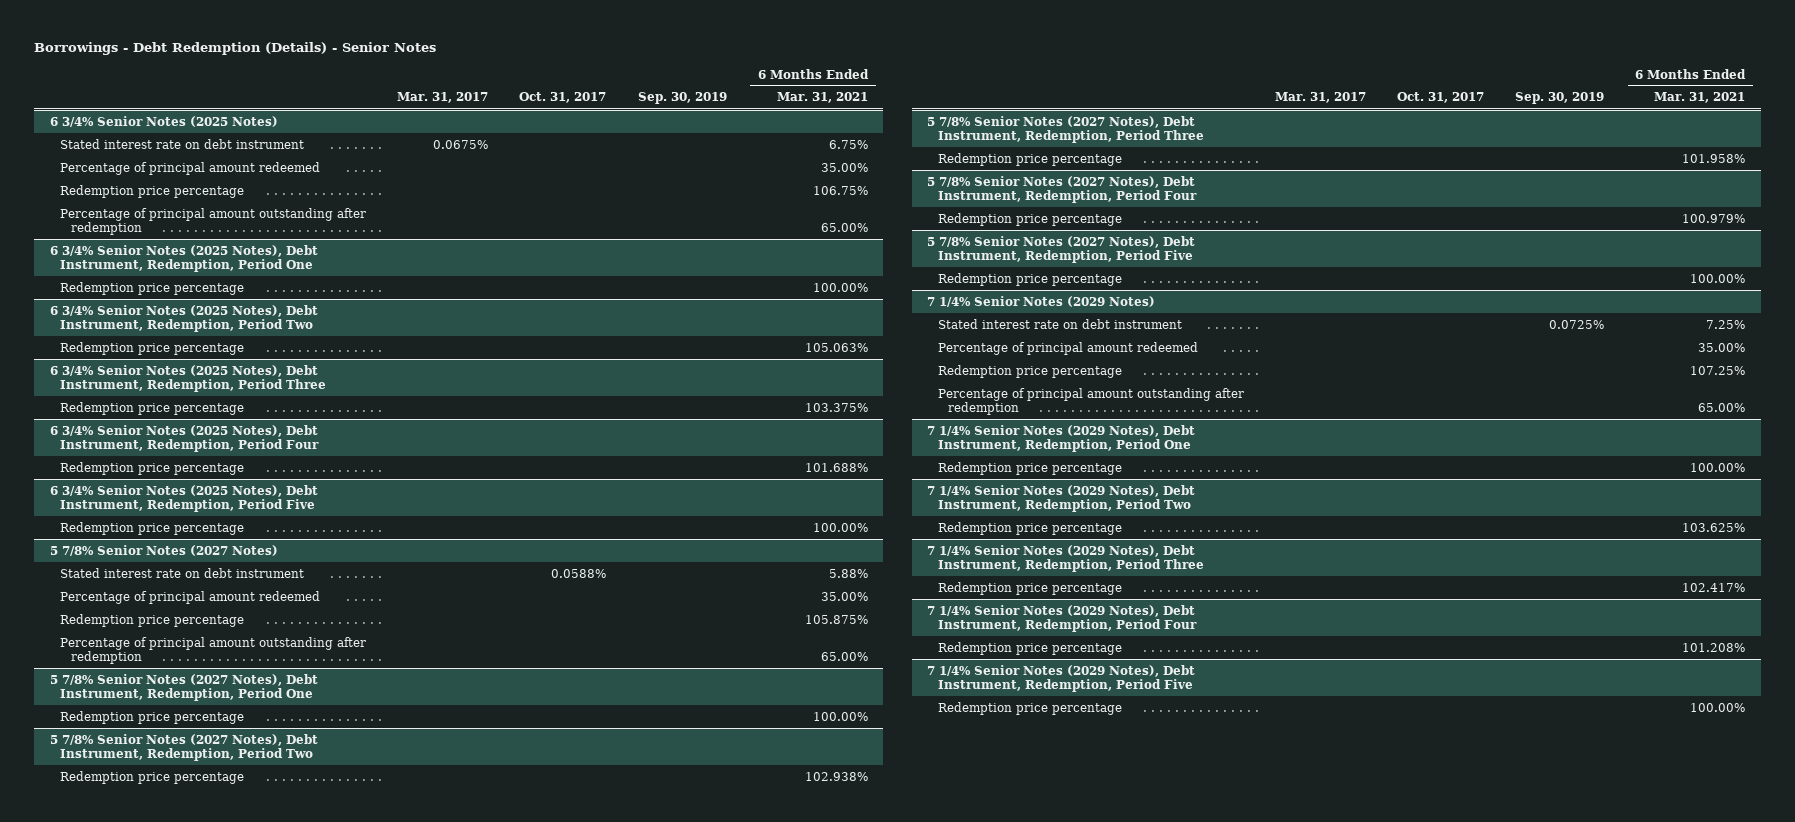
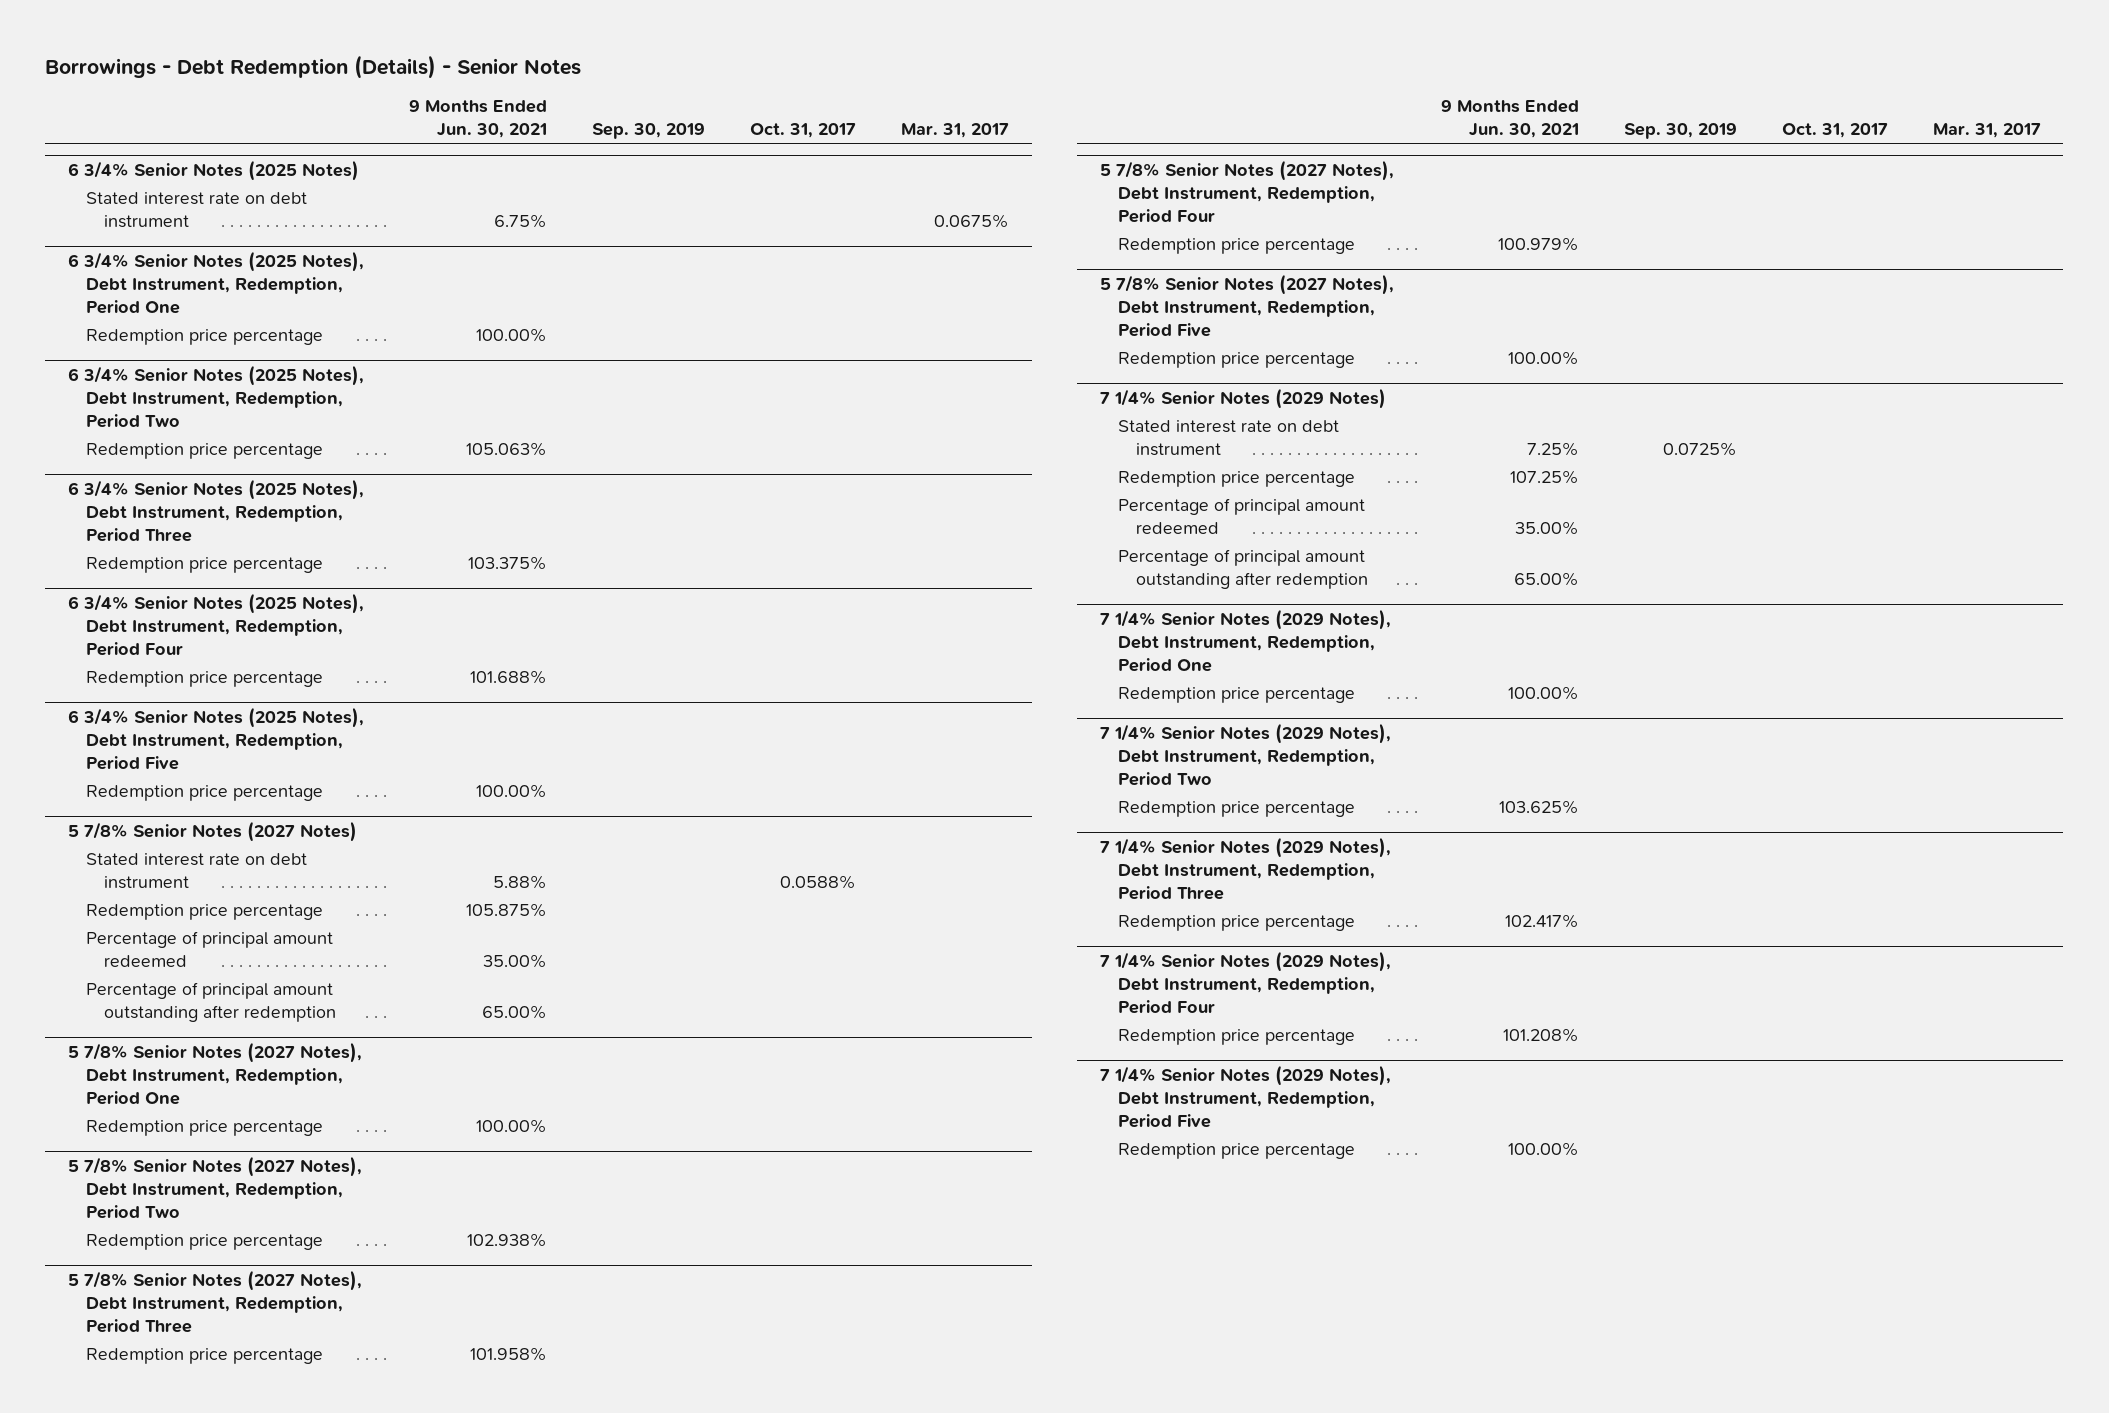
- | Mar. 31, 2017 | Oct. 31, 2017 | Sep. 30, 2019 | 6 Months Ended Mar. 31, 2021
+ | 9 Months Ended Jun. 30, 2021 | Sep. 30, 2019 | Oct. 31, 2017 | Mar. 31, 2017
@ 6 3/4% Senior Notes (2025 Notes)
- Percentage of principal amount redeemed | | | | 35.00%
- Redemption price percentage | | | | 106.75%
- Percentage of principal amount outstanding after redemption | | | | 65.00%
@ 5 7/8% Senior Notes (2027 Notes)
moved down: Percentage of principal amount redeemed | 35.00% | | |
@ 7 1/4% Senior Notes (2029 Notes)
moved down: Percentage of principal amount redeemed | 35.00% | | |

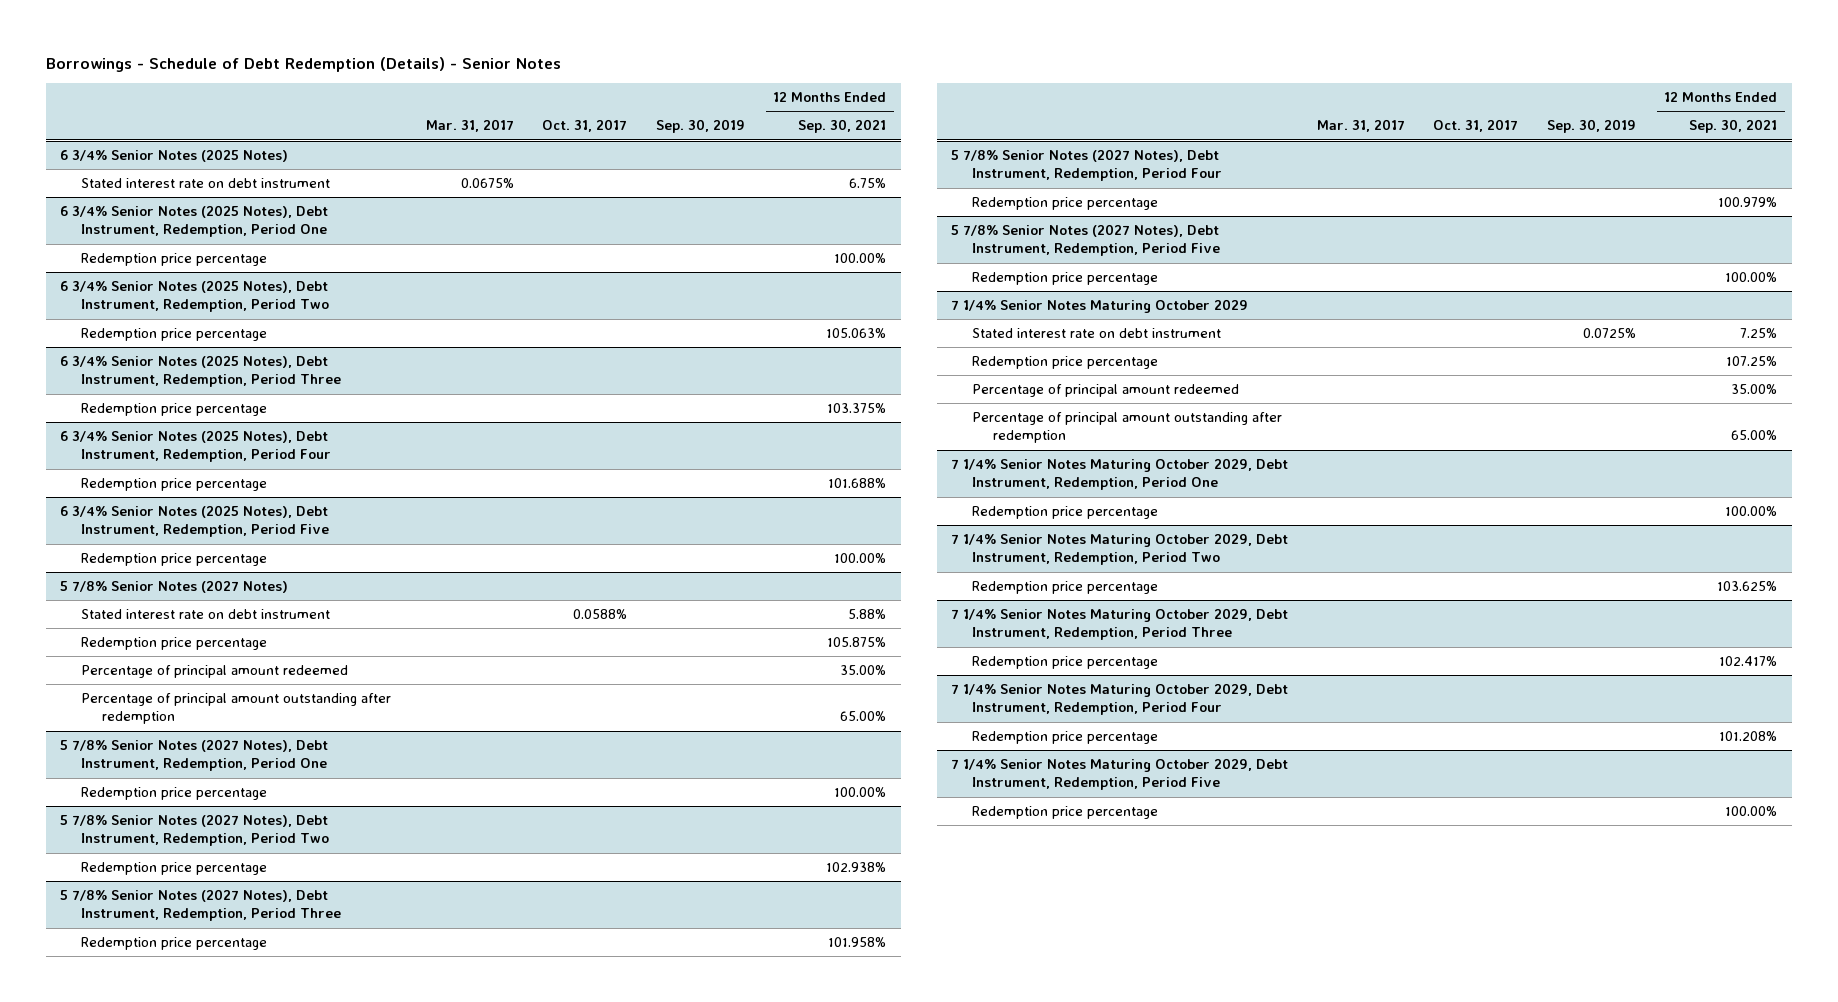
- Borrowings - Debt Redemption (Details) - Senior Notes
+ Borrowings - Schedule of Debt Redemption (Details) - Senior Notes
- | 9 Months Ended Jun. 30, 2021 | Sep. 30, 2019 | Oct. 31, 2017 | Mar. 31, 2017
+ | Mar. 31, 2017 | Oct. 31, 2017 | Sep. 30, 2019 | 12 Months Ended Sep. 30, 2021
- 7 1/4% Senior Notes (2029 Notes)
+ 7 1/4% Senior Notes Maturing October 2029
- 7 1/4% Senior Notes (2029 Notes), Debt Instrument, Redemption, Period One
+ 7 1/4% Senior Notes Maturing October 2029, Debt Instrument, Redemption, Period One
- 7 1/4% Senior Notes (2029 Notes), Debt Instrument, Redemption, Period Two
+ 7 1/4% Senior Notes Maturing October 2029, Debt Instrument, Redemption, Period Two
- 7 1/4% Senior Notes (2029 Notes), Debt Instrument, Redemption, Period Three
+ 7 1/4% Senior Notes Maturing October 2029, Debt Instrument, Redemption, Period Three
- 7 1/4% Senior Notes (2029 Notes), Debt Instrument, Redemption, Period Four
+ 7 1/4% Senior Notes Maturing October 2029, Debt Instrument, Redemption, Period Four
- 7 1/4% Senior Notes (2029 Notes), Debt Instrument, Redemption, Period Five
+ 7 1/4% Senior Notes Maturing October 2029, Debt Instrument, Redemption, Period Five

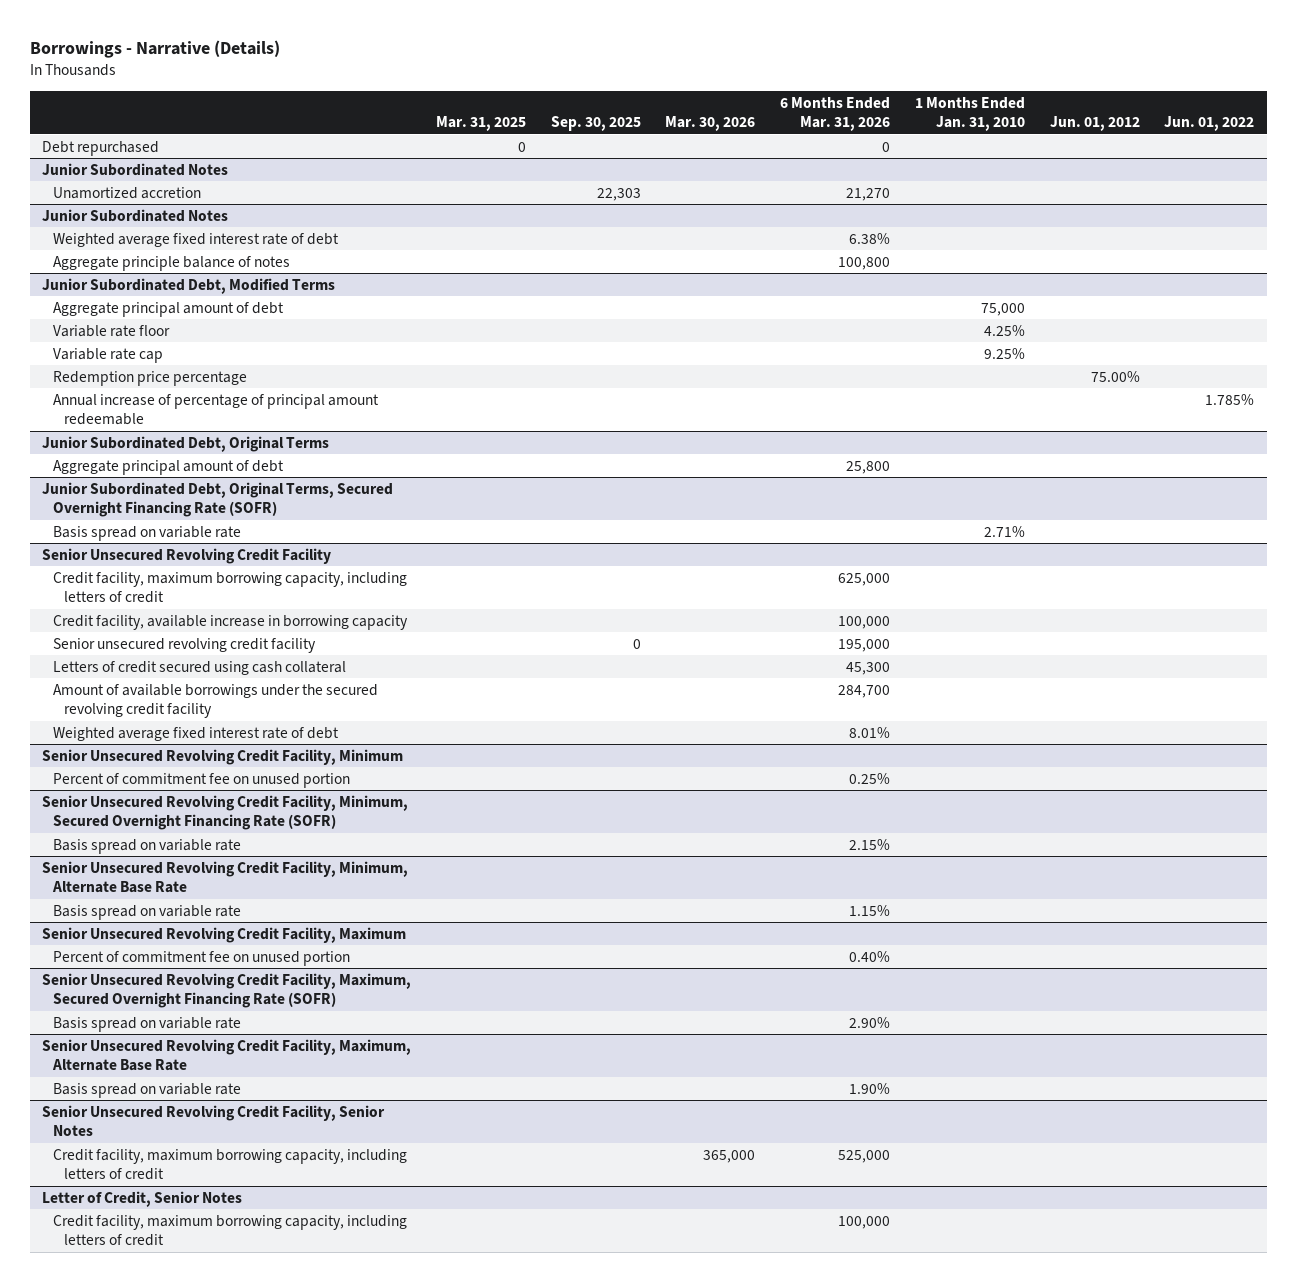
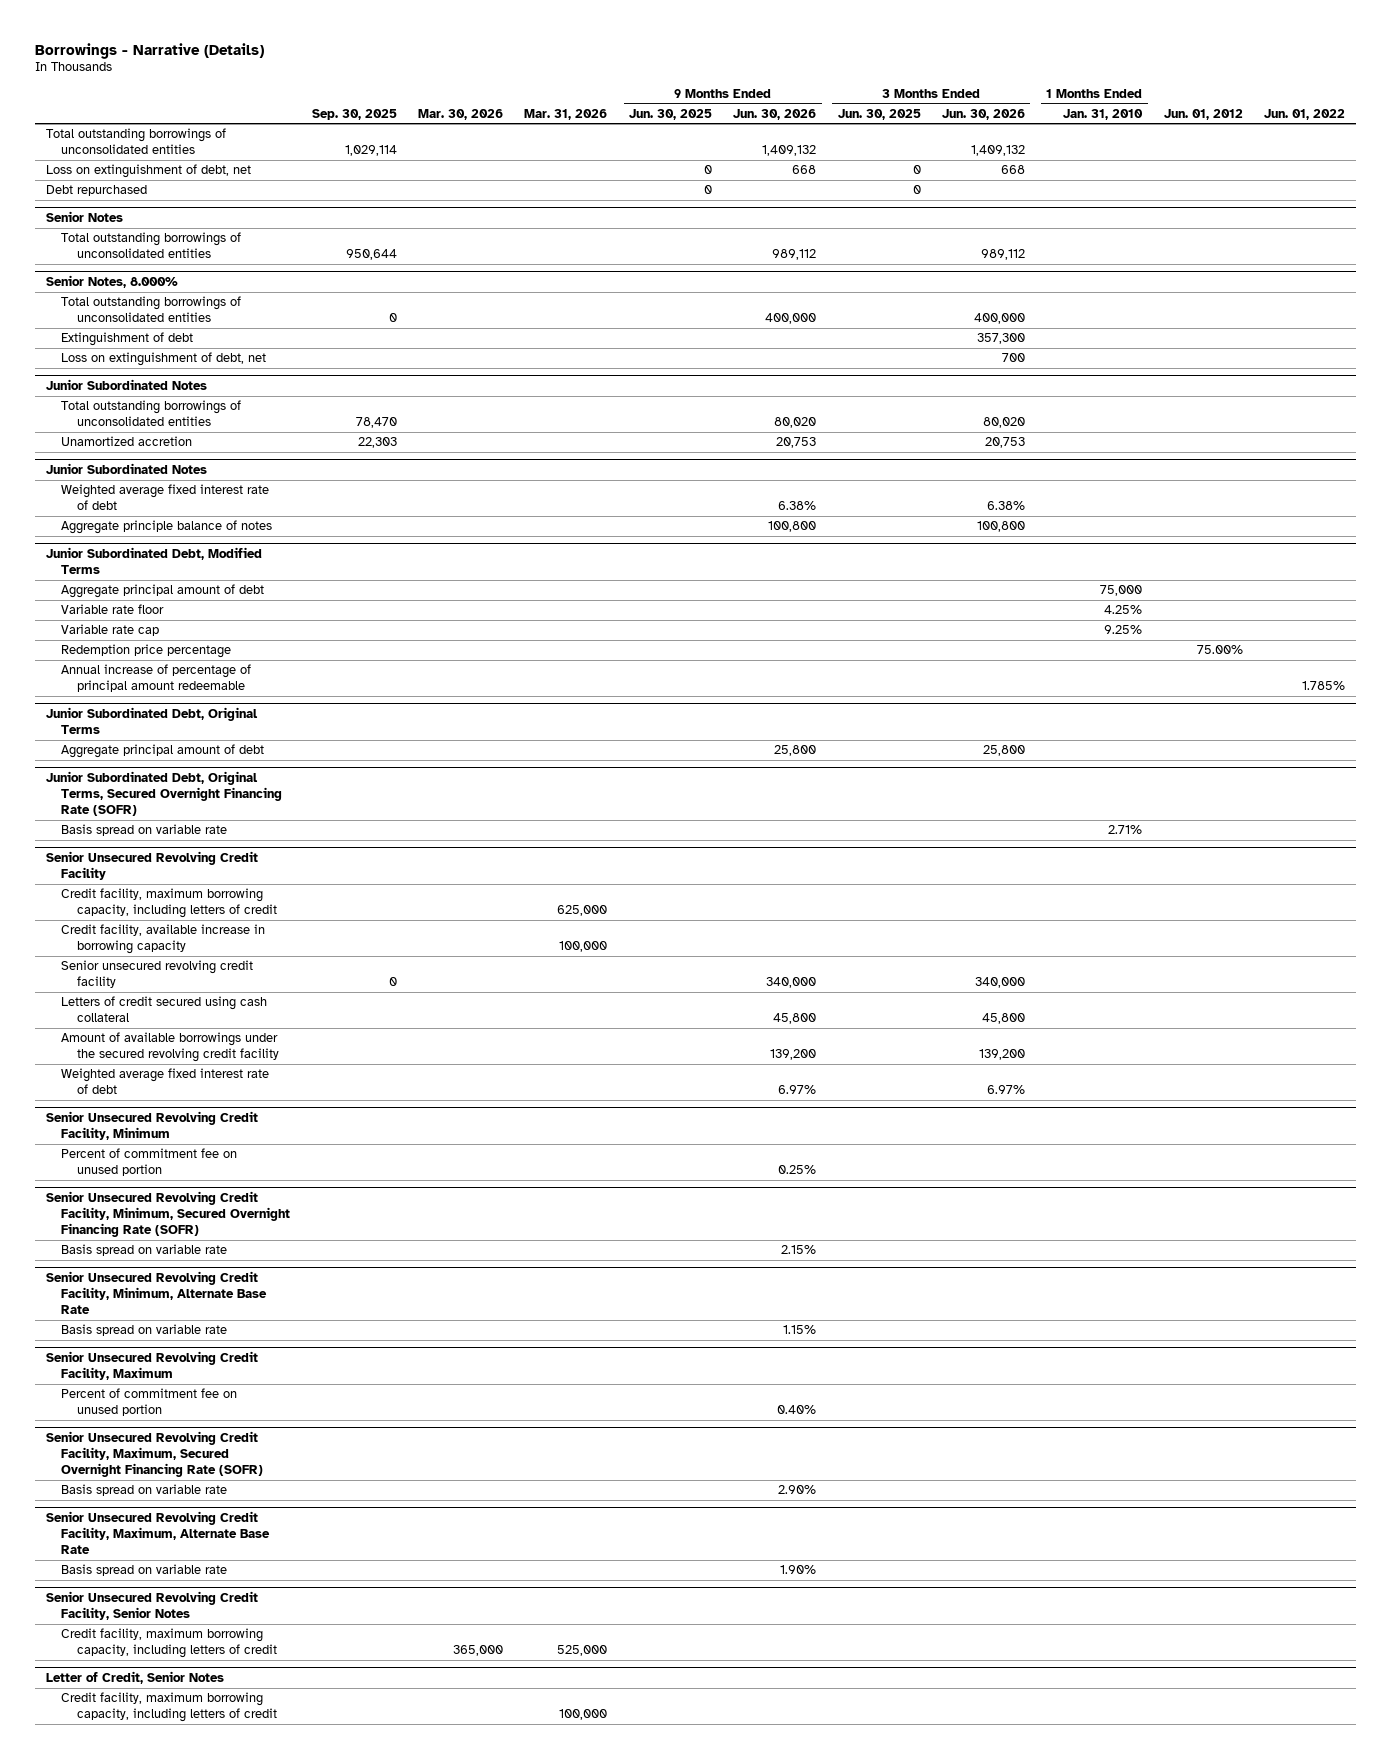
- | Mar. 31, 2025 | Sep. 30, 2025 | Mar. 30, 2026 | 6 Months Ended Mar. 31, 2026 | 1 Months Ended Jan. 31, 2010 | Jun. 01, 2012 | Jun. 01, 2022
+ | Sep. 30, 2025 | Mar. 30, 2026 | Mar. 31, 2026 | 9 Months Ended Jun. 30, 2025 | 9 Months Ended Jun. 30, 2026 | 3 Months Ended Jun. 30, 2025 | 3 Months Ended Jun. 30, 2026 | 1 Months Ended Jan. 31, 2010 | Jun. 01, 2012 | Jun. 01, 2022
+ Total outstanding borrowings of unconsolidated entities | 1,029,114 | | | | 1,409,132 | | 1,409,132 | | |
+ Loss on extinguishment of debt, net | | | | 0 | 668 | 0 | 668 | | |
+ Senior Notes
+ Total outstanding borrowings of unconsolidated entities | 950,644 | | | | 989,112 | | 989,112 | | |
+ Senior Notes, 8.000%
+ Total outstanding borrowings of unconsolidated entities | 0 | | | | 400,000 | | 400,000 | | |
+ Extinguishment of debt | | | | | | | 357,300 | | |
+ Loss on extinguishment of debt, net | | | | | | | 700 | | |
@ Junior Subordinated Notes
+ Total outstanding borrowings of unconsolidated entities | 78,470 | | | | 80,020 | | 80,020 | | |

